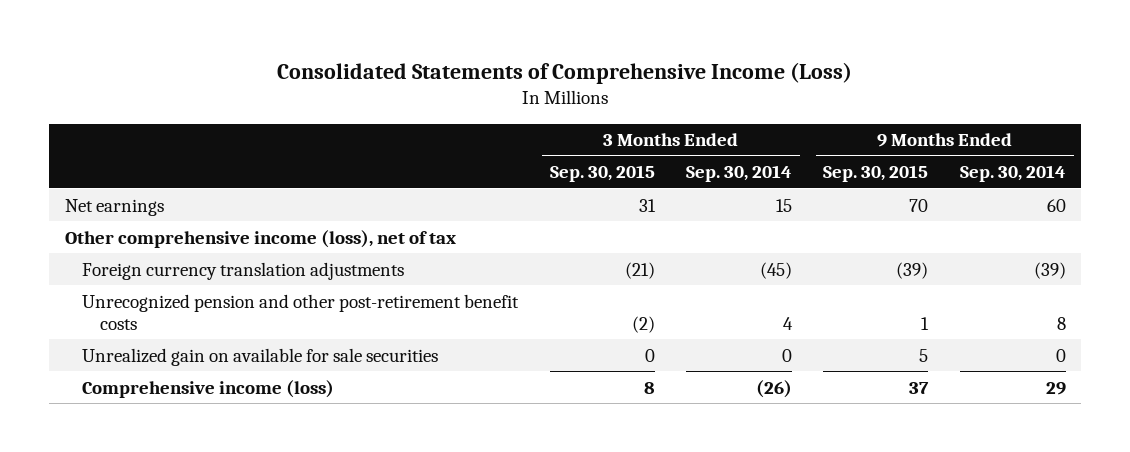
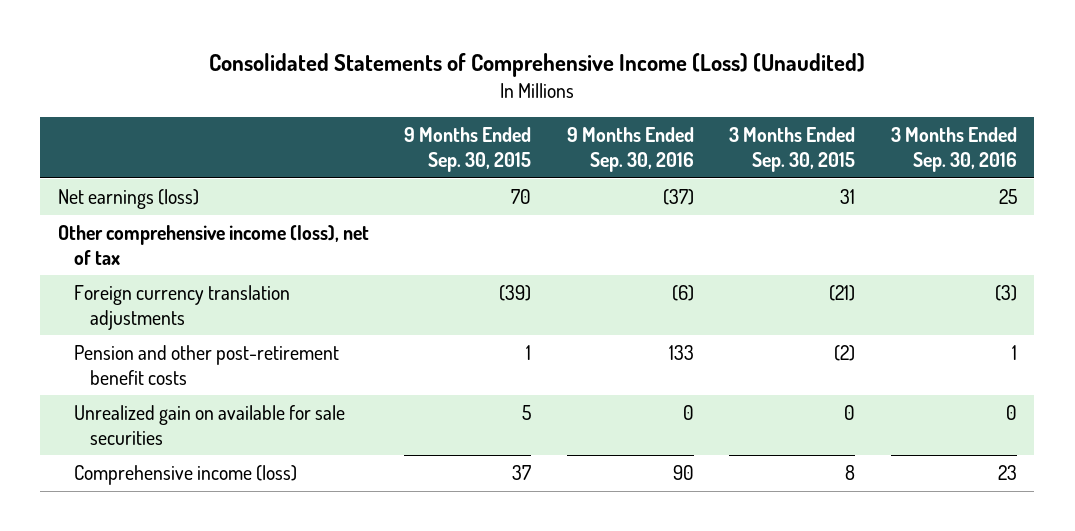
- Consolidated Statements of Comprehensive Income (Loss)
+ Consolidated Statements of Comprehensive Income (Loss) (Unaudited)
- | 3 Months Ended Sep. 30, 2015 | 3 Months Ended Sep. 30, 2014 | 9 Months Ended Sep. 30, 2015 | 9 Months Ended Sep. 30, 2014
+ | 9 Months Ended Sep. 30, 2015 | 9 Months Ended Sep. 30, 2016 | 3 Months Ended Sep. 30, 2015 | 3 Months Ended Sep. 30, 2016
- Net earnings | 31 | 15 | 70 | 60
+ Net earnings (loss) | 70 | (37) | 31 | 25
- Unrecognized pension and other post-retirement benefit costs | (2) | 4 | 1 | 8
+ Pension and other post-retirement benefit costs | 1 | 133 | (2) | 1

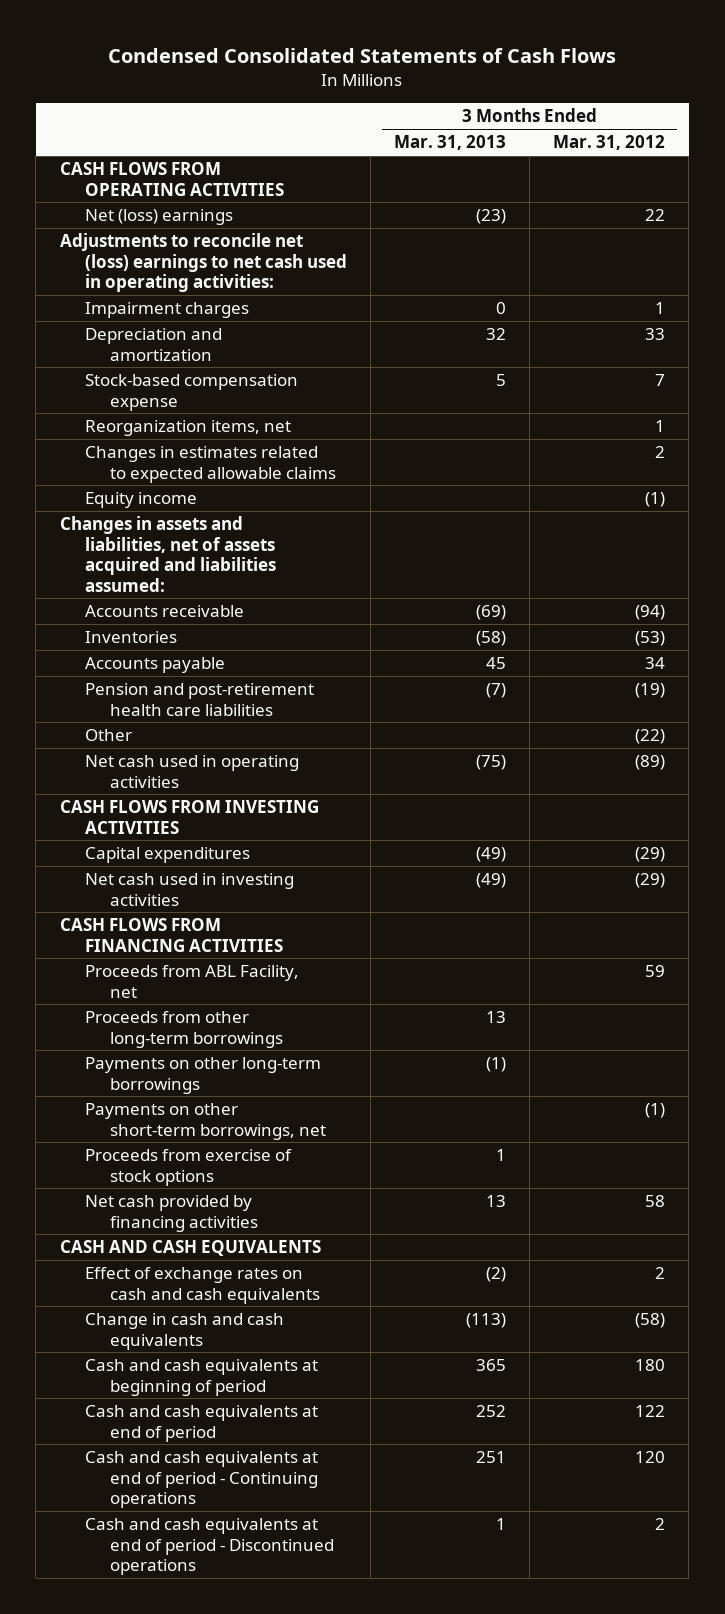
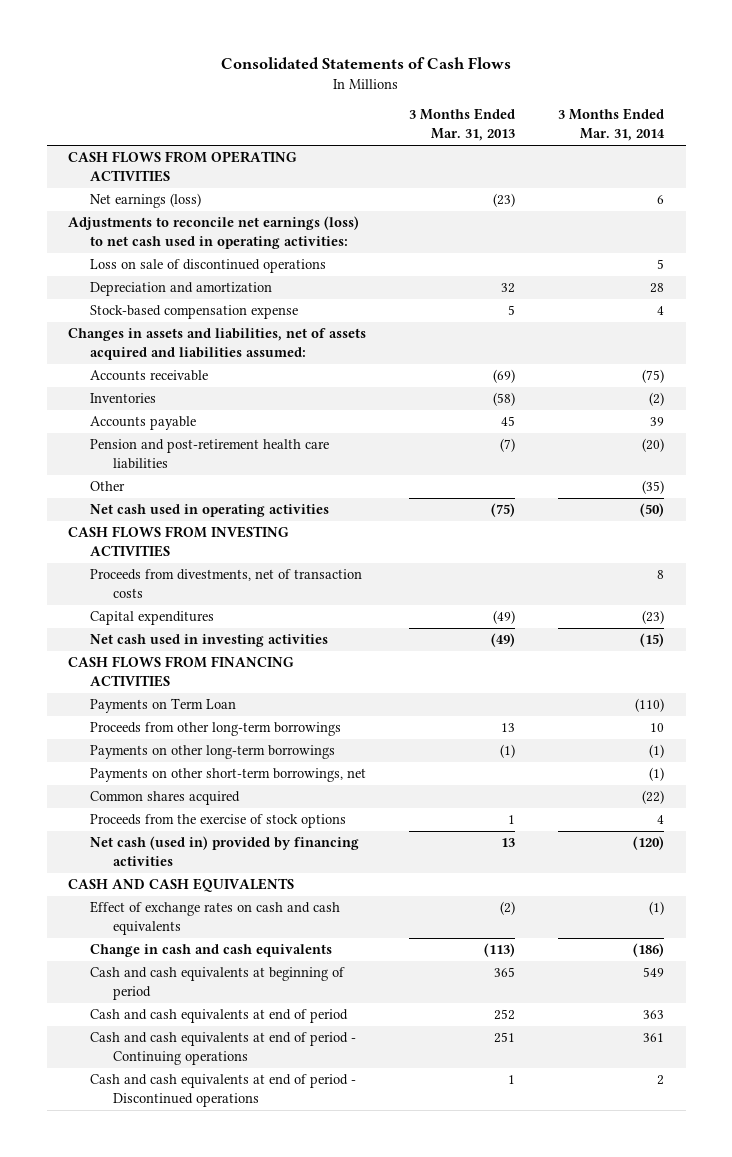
- Condensed Consolidated Statements of Cash Flows
+ Consolidated Statements of Cash Flows
- | 3 Months Ended Mar. 31, 2013 | 3 Months Ended Mar. 31, 2012
+ | 3 Months Ended Mar. 31, 2013 | 3 Months Ended Mar. 31, 2014
- Net (loss) earnings | (23) | 22
- Adjustments to reconcile net (loss) earnings to net cash used in operating activities:
- Impairment charges | 0 | 1
+ Net earnings (loss) | (23) | 6
+ Adjustments to reconcile net earnings (loss) to net cash used in operating activities:
+ Loss on sale of discontinued operations | | 5
- Reorganization items, net | | 1
- Changes in estimates related to expected allowable claims | | 2
- Equity income | | (1)
+ Proceeds from divestments, net of transaction costs | | 8
- Proceeds from ABL Facility, net | | 59
+ Payments on Term Loan | | (110)
- Proceeds from exercise of stock options | 1 |
- Net cash provided by financing activities | 13 | 58
+ Common shares acquired | | (22)
+ Proceeds from the exercise of stock options | 1 | 4
+ Net cash (used in) provided by financing activities | 13 | (120)

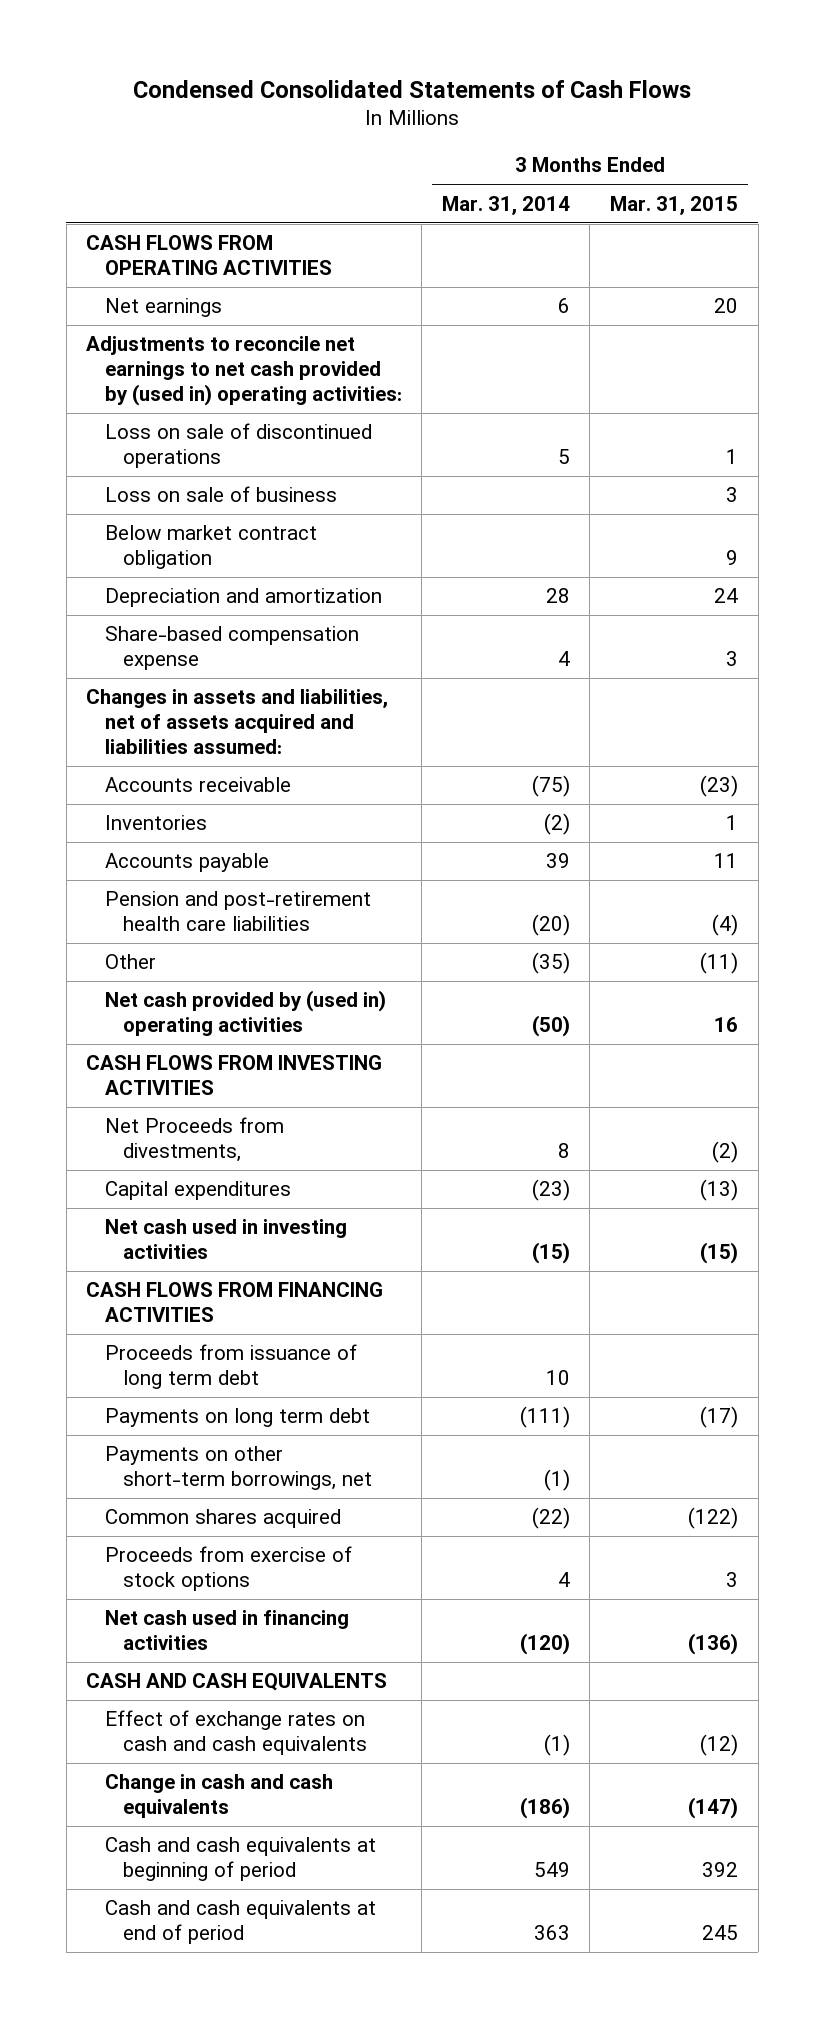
- Consolidated Statements of Cash Flows
+ Condensed Consolidated Statements of Cash Flows
- | 3 Months Ended Mar. 31, 2013 | 3 Months Ended Mar. 31, 2014
+ | 3 Months Ended Mar. 31, 2014 | 3 Months Ended Mar. 31, 2015
- Net earnings (loss) | (23) | 6
- Adjustments to reconcile net earnings (loss) to net cash used in operating activities:
+ Net earnings | 6 | 20
+ Adjustments to reconcile net earnings to net cash provided by (used in) operating activities:
+ Loss on sale of business | | 3
+ Below market contract obligation | | 9
- Stock-based compensation expense | 5 | 4
+ Share-based compensation expense | 4 | 3
- Net cash used in operating activities | (75) | (50)
+ Net cash provided by (used in) operating activities | (50) | 16
- Proceeds from divestments, net of transaction costs | | 8
+ Net Proceeds from divestments, | 8 | (2)
- Payments on Term Loan | | (110)
- Proceeds from other long-term borrowings | 13 | 10
- Payments on other long-term borrowings | (1) | (1)
+ Proceeds from issuance of long term debt | 10 |
+ Payments on long term debt | (111) | (17)
- Proceeds from the exercise of stock options | 1 | 4
- Net cash (used in) provided by financing activities | 13 | (120)
+ Proceeds from exercise of stock options | 4 | 3
+ Net cash used in financing activities | (120) | (136)
- Cash and cash equivalents at end of period - Continuing operations | 251 | 361
- Cash and cash equivalents at end of period - Discontinued operations | 1 | 2

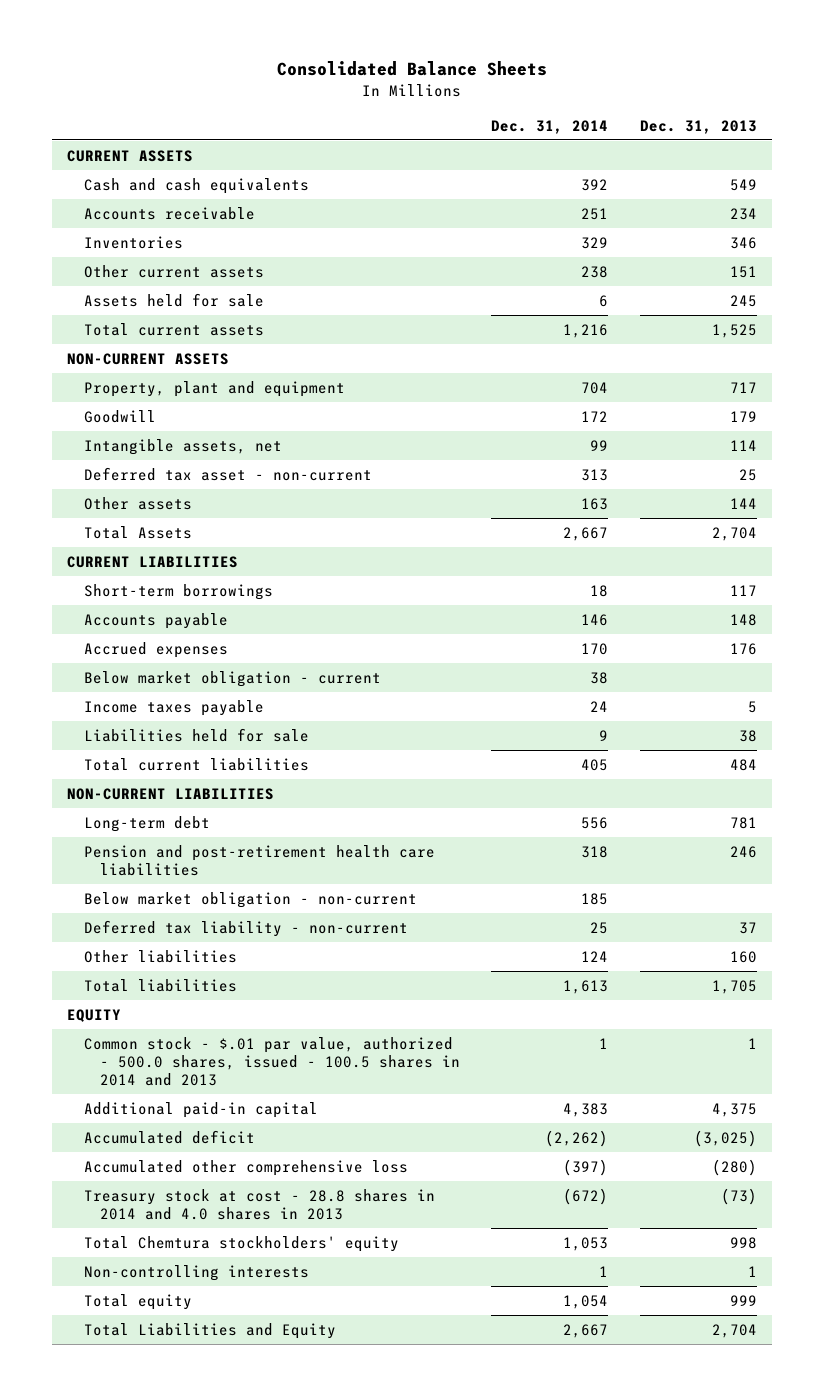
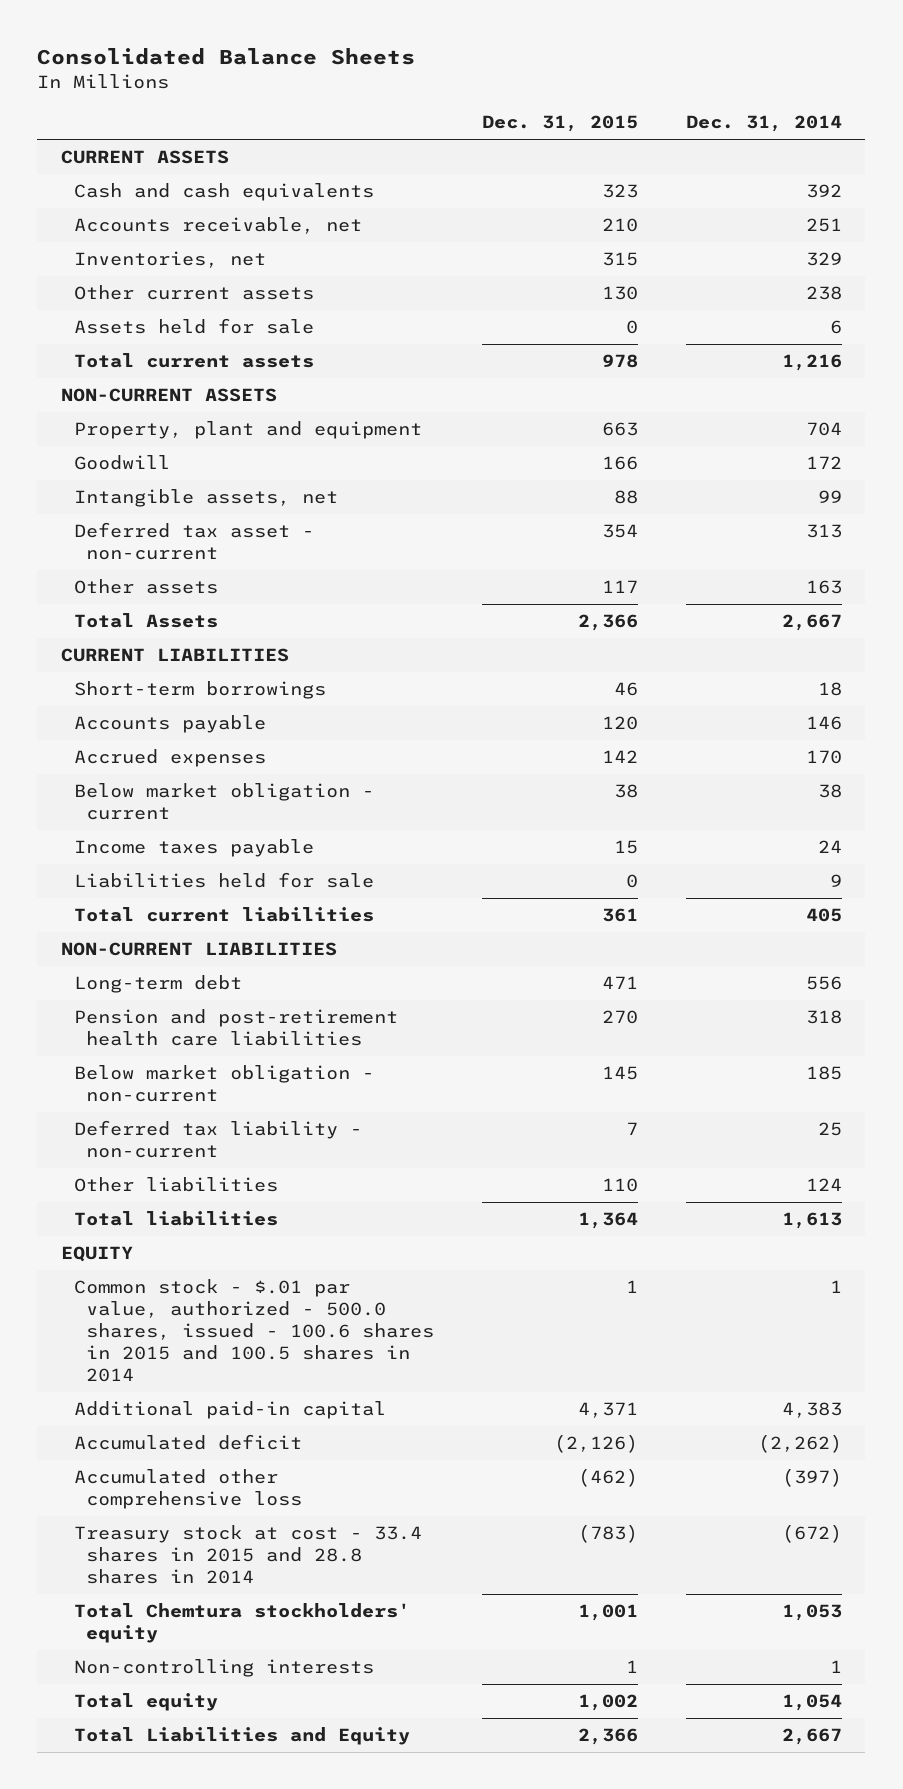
- | Dec. 31, 2014 | Dec. 31, 2013
+ | Dec. 31, 2015 | Dec. 31, 2014
- Accounts receivable | 251 | 234
- Inventories | 329 | 346
+ Accounts receivable, net | 210 | 251
+ Inventories, net | 315 | 329
- Common stock - $.01 par value, authorized - 500.0 shares, issued - 100.5 shares in 2014 and 2013 | 1 | 1
+ Common stock - $.01 par value, authorized - 500.0 shares, issued - 100.6 shares in 2015 and 100.5 shares in 2014 | 1 | 1
- Treasury stock at cost - 28.8 shares in 2014 and 4.0 shares in 2013 | (672) | (73)
+ Treasury stock at cost - 33.4 shares in 2015 and 28.8 shares in 2014 | (783) | (672)

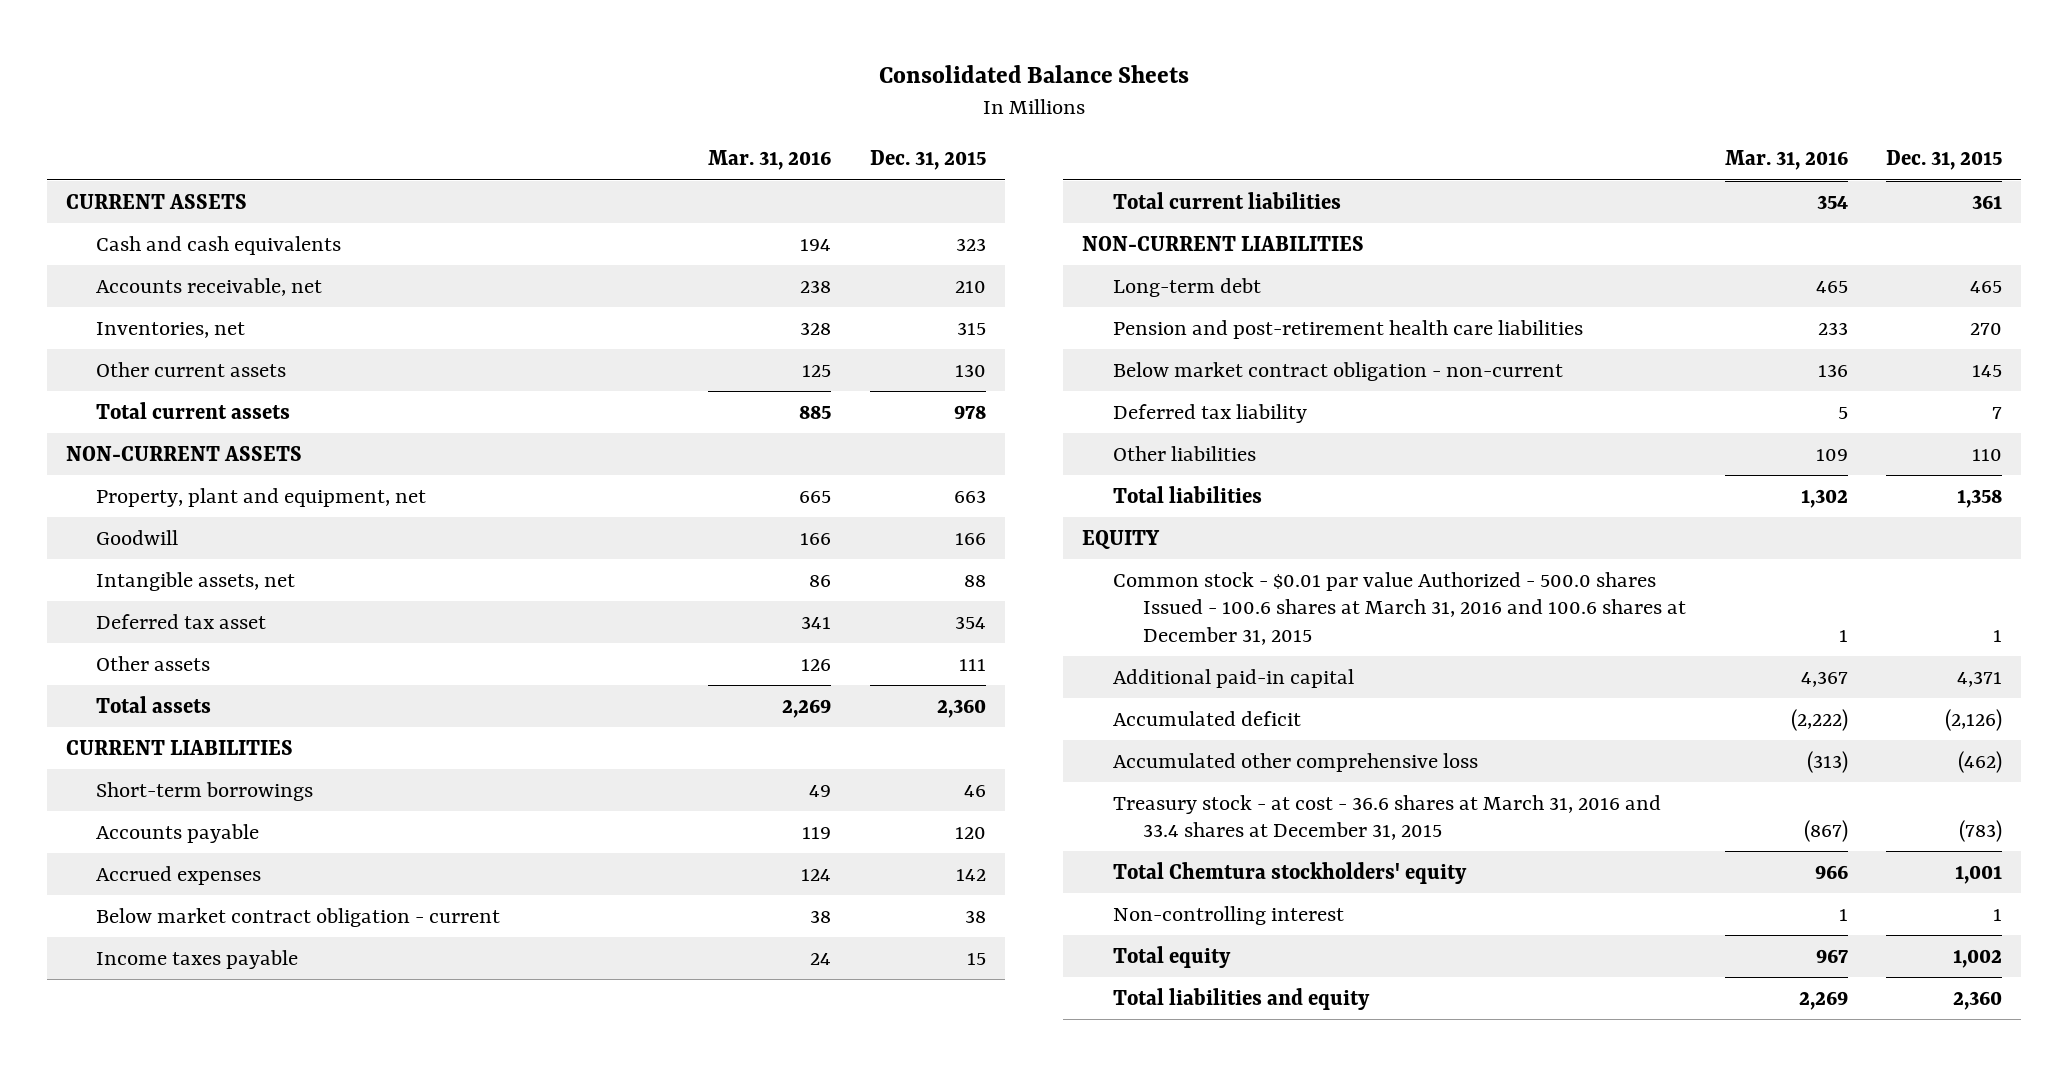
- | Dec. 31, 2015 | Dec. 31, 2014
+ | Mar. 31, 2016 | Dec. 31, 2015
- Assets held for sale | 0 | 6
- Property, plant and equipment | 663 | 704
+ Property, plant and equipment, net | 665 | 663
- Deferred tax asset - non-current | 354 | 313
- Other assets | 117 | 163
- Total Assets | 2,366 | 2,667
+ Deferred tax asset | 341 | 354
+ Other assets | 126 | 111
+ Total assets | 2,269 | 2,360
- Below market obligation - current | 38 | 38
+ Below market contract obligation - current | 38 | 38
- Liabilities held for sale | 0 | 9
- Long-term debt | 471 | 556
+ Long-term debt | 465 | 465
- Below market obligation - non-current | 145 | 185
- Deferred tax liability - non-current | 7 | 25
+ Below market contract obligation - non-current | 136 | 145
+ Deferred tax liability | 5 | 7
- Total liabilities | 1,364 | 1,613
+ Total liabilities | 1,302 | 1,358
- Common stock - $.01 par value, authorized - 500.0 shares, issued - 100.6 shares in 2015 and 100.5 shares in 2014 | 1 | 1
+ Common stock - $0.01 par value Authorized - 500.0 shares Issued - 100.6 shares at March 31, 2016 and 100.6 shares at December 31, 2015 | 1 | 1
- Treasury stock at cost - 33.4 shares in 2015 and 28.8 shares in 2014 | (783) | (672)
+ Treasury stock - at cost - 36.6 shares at March 31, 2016 and 33.4 shares at December 31, 2015 | (867) | (783)
- Non-controlling interests | 1 | 1
+ Non-controlling interest | 1 | 1
- Total Liabilities and Equity | 2,366 | 2,667
+ Total liabilities and equity | 2,269 | 2,360

